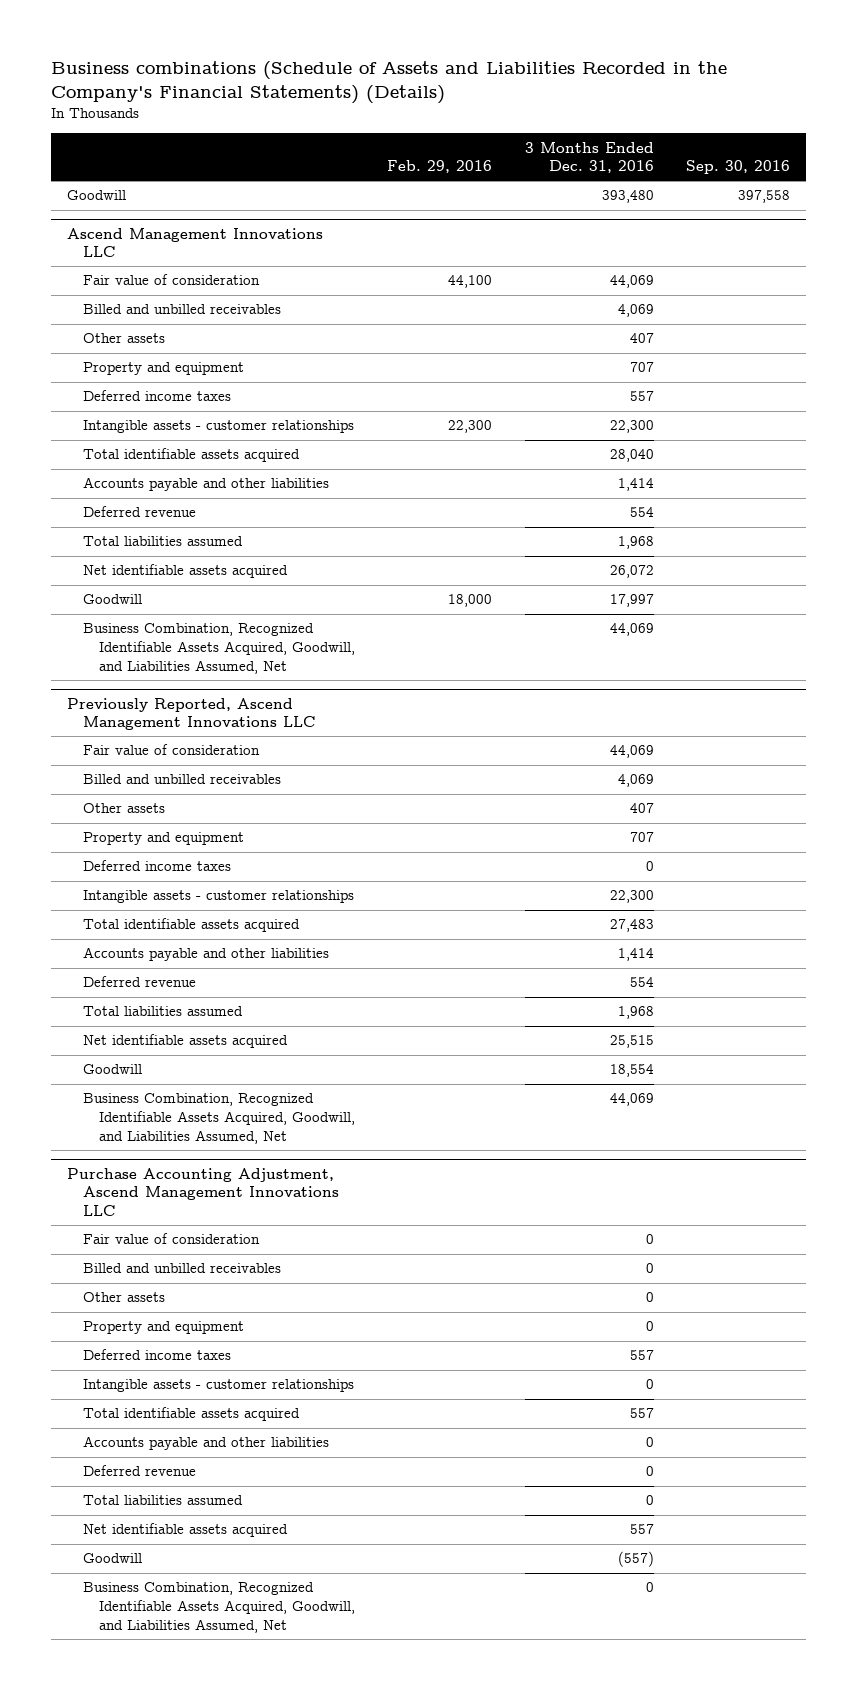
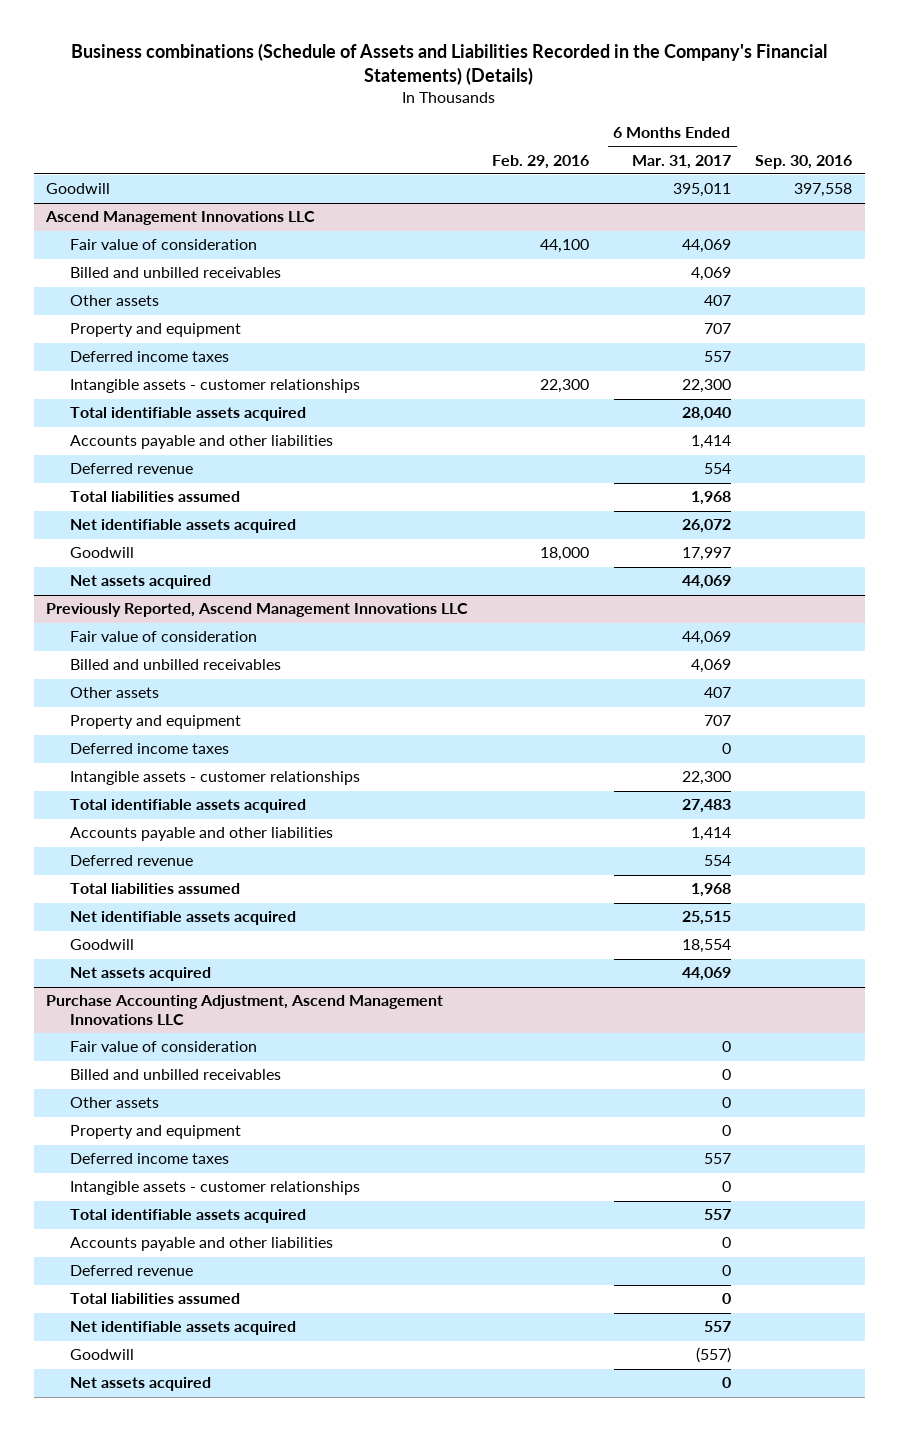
- | Feb. 29, 2016 | 3 Months Ended Dec. 31, 2016 | Sep. 30, 2016
+ | Feb. 29, 2016 | 6 Months Ended Mar. 31, 2017 | Sep. 30, 2016
@ Ascend Management Innovations LLC
- Business Combination, Recognized Identifiable Assets Acquired, Goodwill, and Liabilities Assumed, Net | | 44,069 |
+ Net assets acquired | | 44,069 |
@ Previously Reported, Ascend Management Innovations LLC
- Business Combination, Recognized Identifiable Assets Acquired, Goodwill, and Liabilities Assumed, Net | | 44,069 |
+ Net assets acquired | | 44,069 |
@ Purchase Accounting Adjustment, Ascend Management Innovations LLC
- Business Combination, Recognized Identifiable Assets Acquired, Goodwill, and Liabilities Assumed, Net | | 0 |
+ Net assets acquired | | 0 |

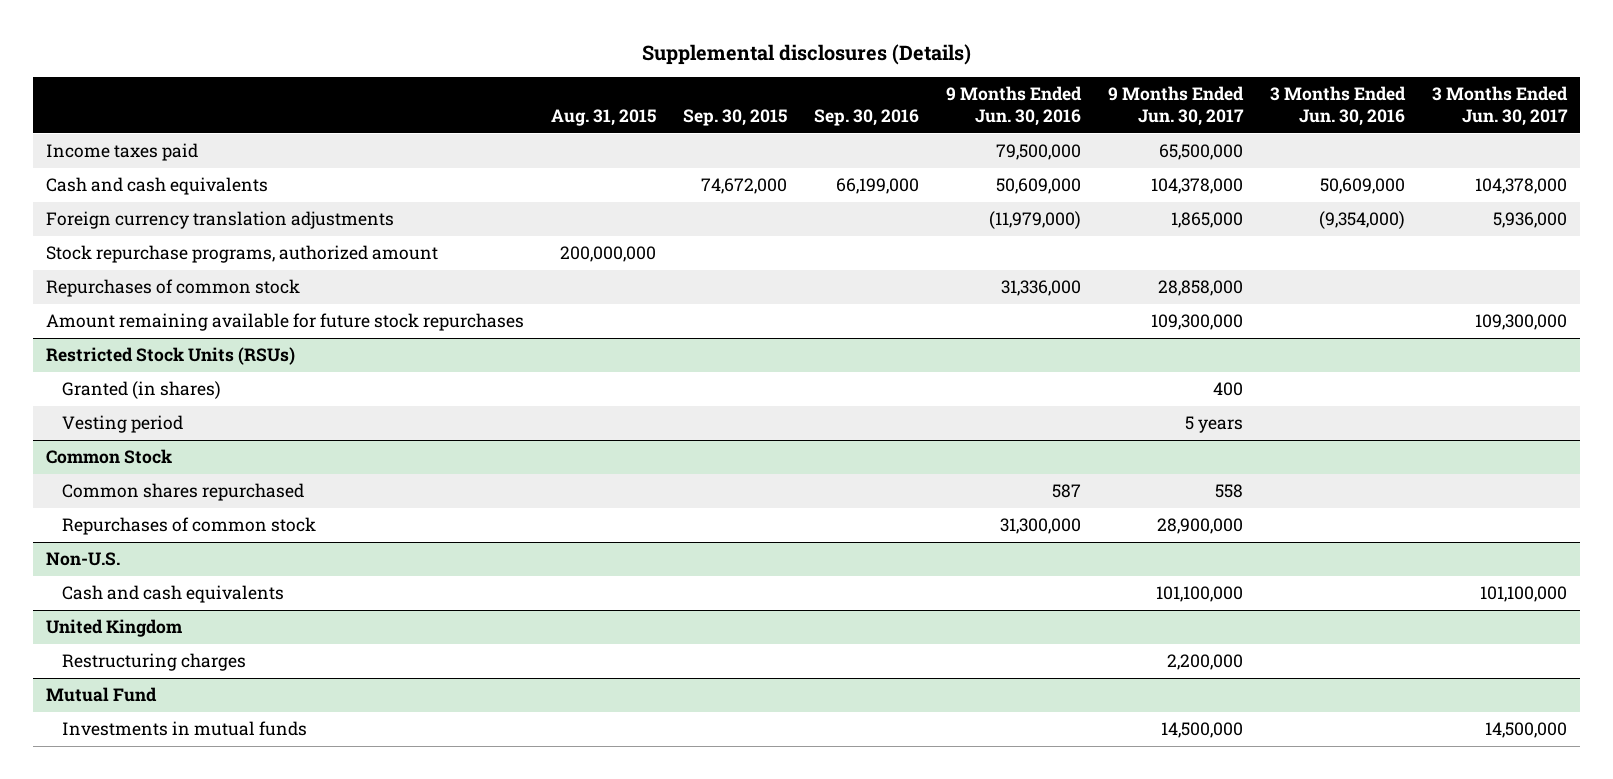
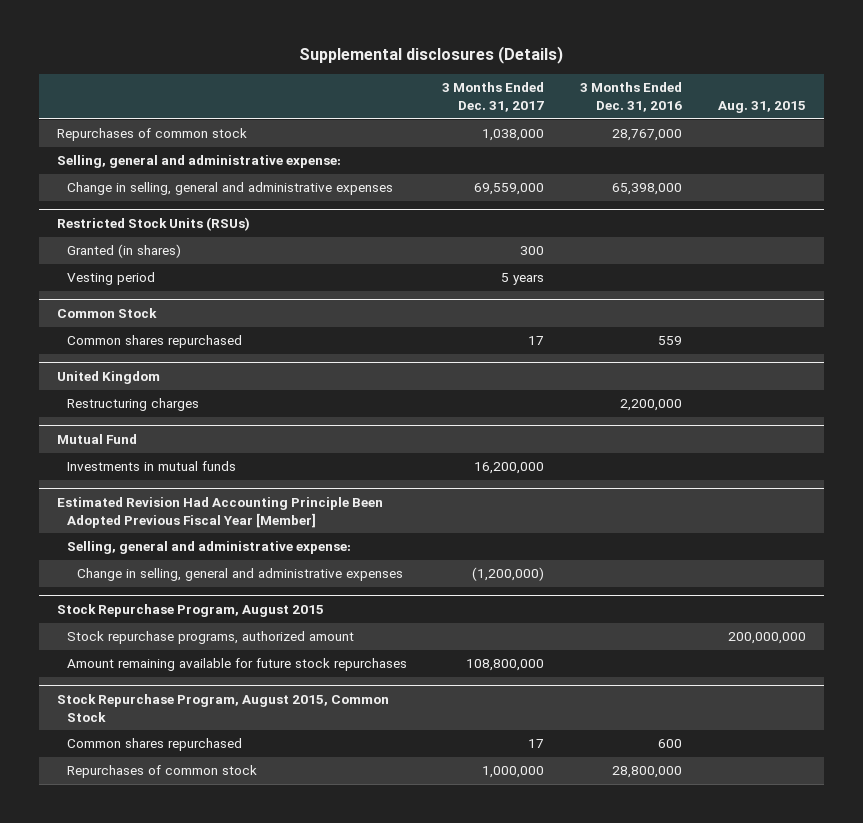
- | Aug. 31, 2015 | Sep. 30, 2015 | Sep. 30, 2016 | 9 Months Ended Jun. 30, 2016 | 9 Months Ended Jun. 30, 2017 | 3 Months Ended Jun. 30, 2016 | 3 Months Ended Jun. 30, 2017
+ | 3 Months Ended Dec. 31, 2017 | 3 Months Ended Dec. 31, 2016 | Aug. 31, 2015
- Income taxes paid | | | | 79,500,000 | 65,500,000 | |
- Cash and cash equivalents | | 74,672,000 | 66,199,000 | 50,609,000 | 104,378,000 | 50,609,000 | 104,378,000
- Foreign currency translation adjustments | | | | (11,979,000) | 1,865,000 | (9,354,000) | 5,936,000
- Stock repurchase programs, authorized amount | 200,000,000 | | | | | |
- Amount remaining available for future stock repurchases | | | | | 109,300,000 | | 109,300,000
+ Selling, general and administrative expense:
+ Change in selling, general and administrative expenses | 69,559,000 | 65,398,000 |
@ Common Stock
- Repurchases of common stock | | | | 31,300,000 | 28,900,000 | |
- Non-U.S.
- Cash and cash equivalents | | | | | 101,100,000 | | 101,100,000
+ Estimated Revision Had Accounting Principle Been Adopted Previous Fiscal Year [Member]
+ Selling, general and administrative expense:
+ Change in selling, general and administrative expenses | (1,200,000) | |
+ Stock Repurchase Program, August 2015
+ Stock repurchase programs, authorized amount | | | 200,000,000
+ Amount remaining available for future stock repurchases | 108,800,000 | |
+ Stock Repurchase Program, August 2015, Common Stock
+ Common shares repurchased | 17 | 600 |
+ Repurchases of common stock | 1,000,000 | 28,800,000 |

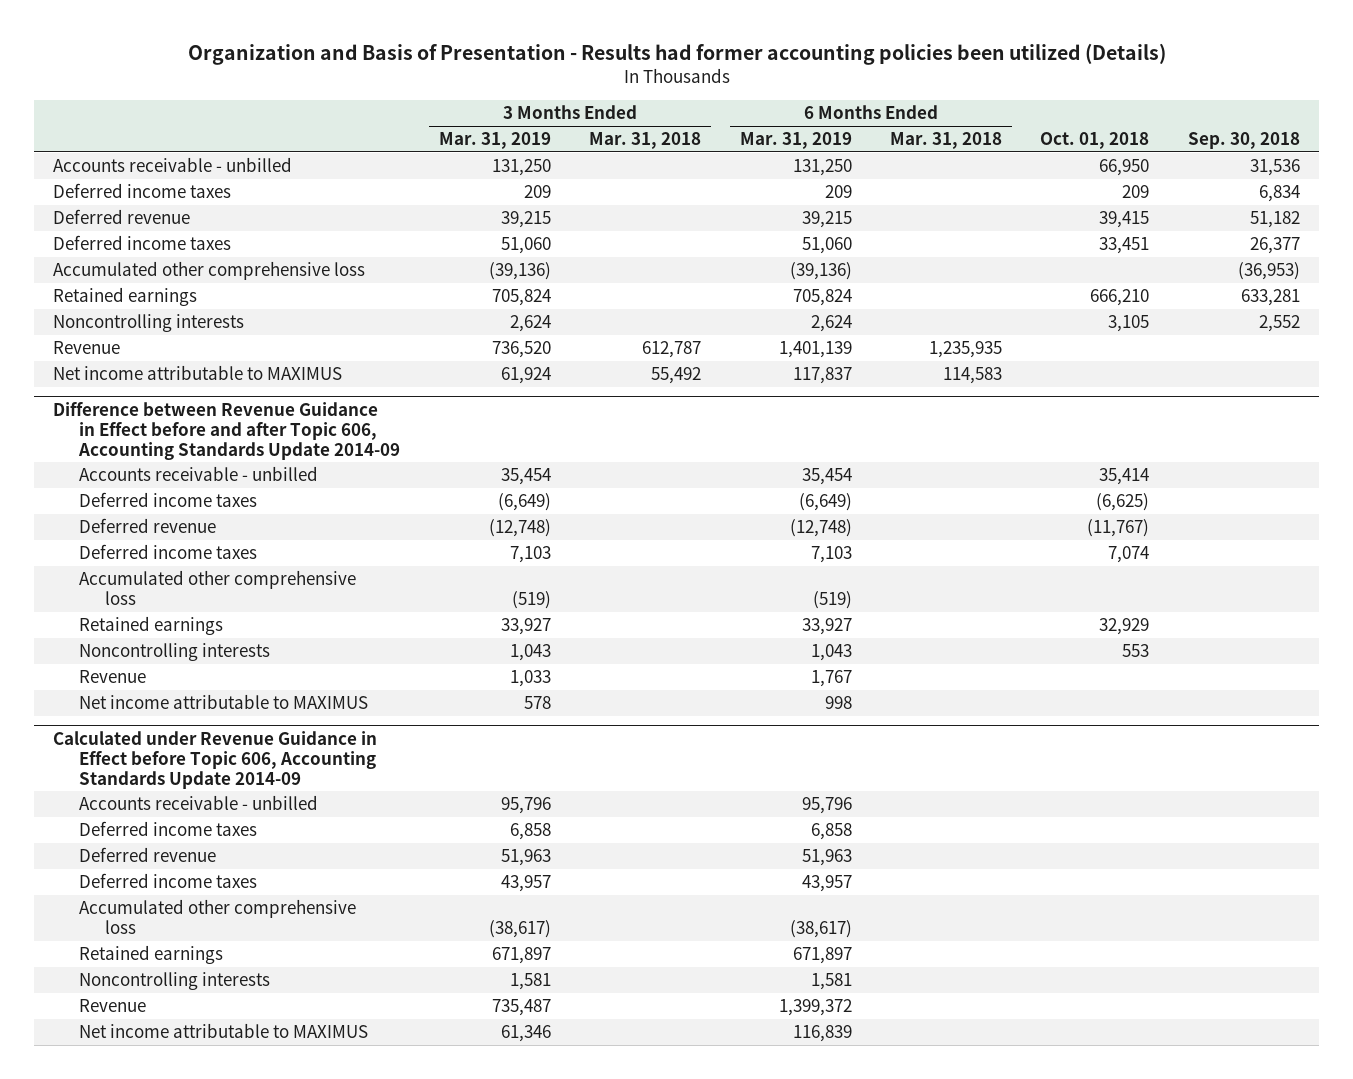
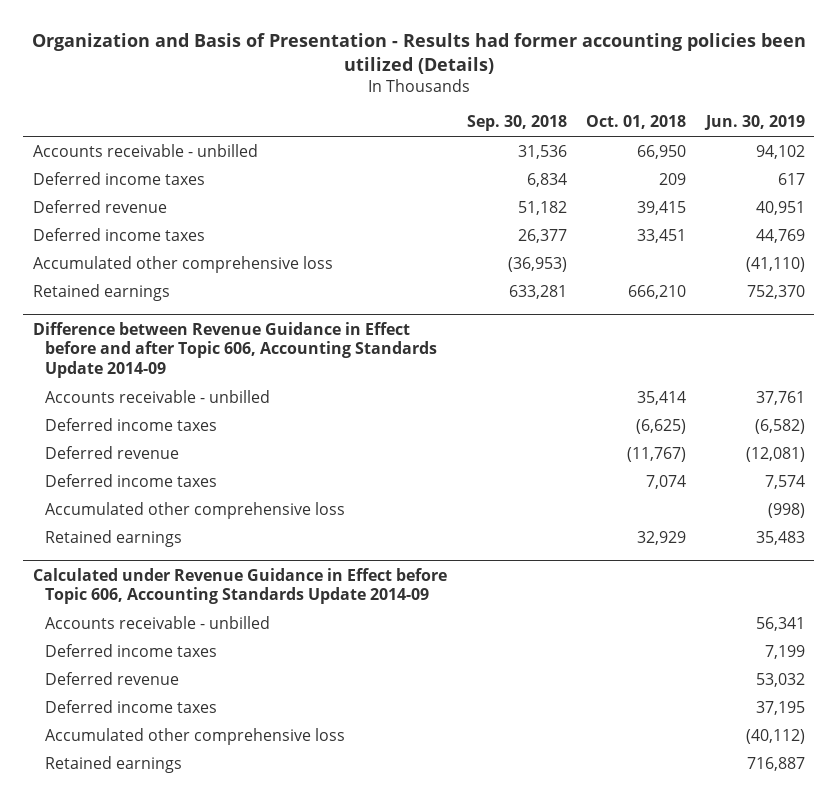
- | 3 Months Ended Mar. 31, 2019 | 3 Months Ended Mar. 31, 2018 | 6 Months Ended Mar. 31, 2019 | 6 Months Ended Mar. 31, 2018 | Oct. 01, 2018 | Sep. 30, 2018
+ | Sep. 30, 2018 | Oct. 01, 2018 | Jun. 30, 2019
- Noncontrolling interests | 2,624 | | 2,624 | | 3,105 | 2,552
- Revenue | 736,520 | 612,787 | 1,401,139 | 1,235,935 | |
- Net income attributable to MAXIMUS | 61,924 | 55,492 | 117,837 | 114,583 | |
@ Difference between Revenue Guidance in Effect before and after Topic 606, Accounting Standards Update 2014-09
- Noncontrolling interests | 1,043 | | 1,043 | | 553 |
- Revenue | 1,033 | | 1,767 | | |
- Net income attributable to MAXIMUS | 578 | | 998 | | |
@ Calculated under Revenue Guidance in Effect before Topic 606, Accounting Standards Update 2014-09
- Noncontrolling interests | 1,581 | | 1,581 | | |
- Revenue | 735,487 | | 1,399,372 | | |
- Net income attributable to MAXIMUS | 61,346 | | 116,839 | | |

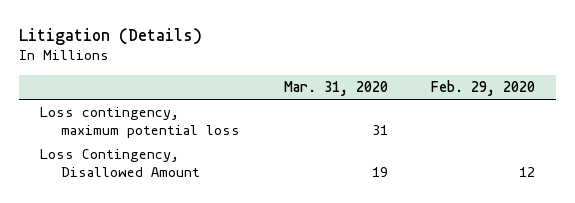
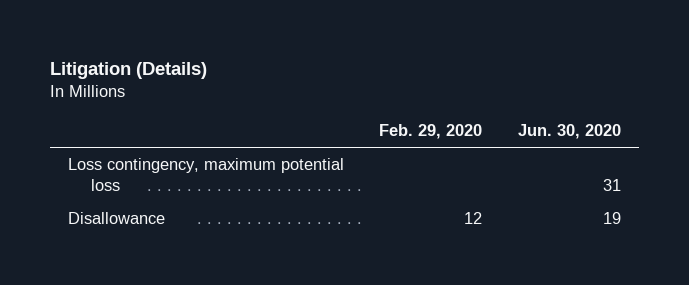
- | Mar. 31, 2020 | Feb. 29, 2020
+ | Feb. 29, 2020 | Jun. 30, 2020
- Loss Contingency, Disallowed Amount | 19 | 12
+ Disallowance | 12 | 19

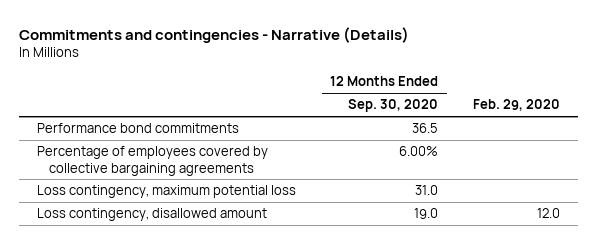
- Litigation (Details)
+ Commitments and contingencies - Narrative (Details)
- | Feb. 29, 2020 | Jun. 30, 2020
+ | 12 Months Ended Sep. 30, 2020 | Feb. 29, 2020
+ Performance bond commitments | 36.5 |
+ Percentage of employees covered by collective bargaining agreements | 6.00% |
- Disallowance | 12 | 19
+ Loss contingency, disallowed amount | 19.0 | 12.0

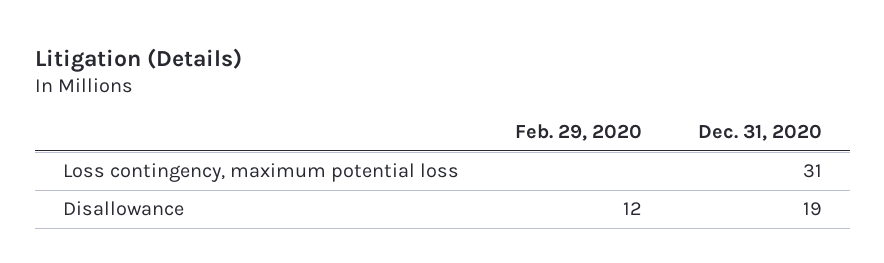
- Commitments and contingencies - Narrative (Details)
+ Litigation (Details)
- | 12 Months Ended Sep. 30, 2020 | Feb. 29, 2020
+ | Feb. 29, 2020 | Dec. 31, 2020
- Performance bond commitments | 36.5 |
- Percentage of employees covered by collective bargaining agreements | 6.00% |
- Loss contingency, disallowed amount | 19.0 | 12.0
+ Disallowance | 12 | 19

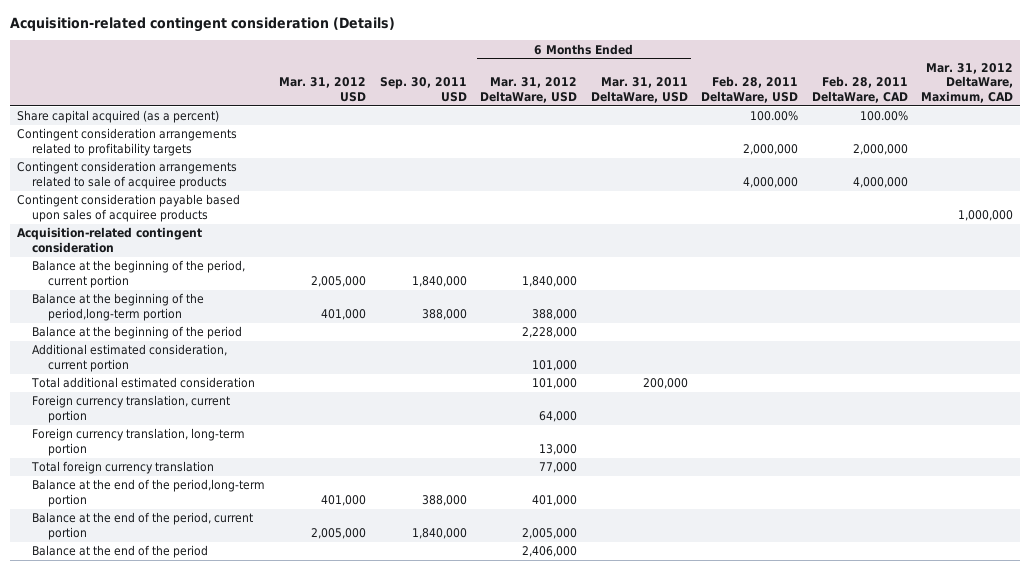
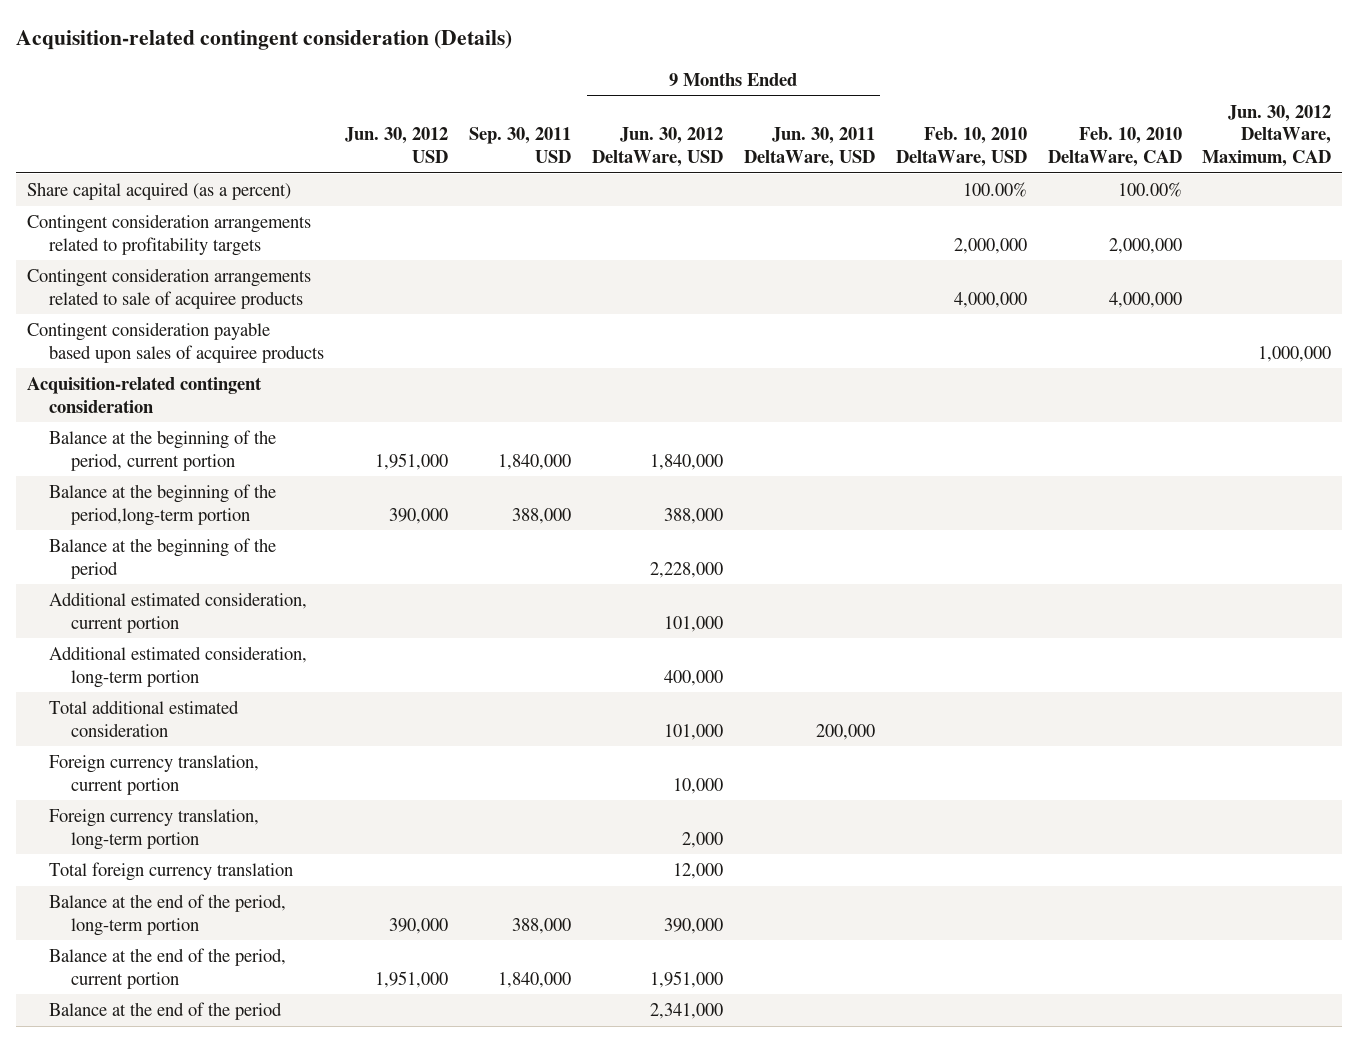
- | Mar. 31, 2012 USD | Sep. 30, 2011 USD | 6 Months Ended Mar. 31, 2012 DeltaWare, USD | 6 Months Ended Mar. 31, 2011 DeltaWare, USD | Feb. 28, 2011 DeltaWare, USD | Feb. 28, 2011 DeltaWare, CAD | Mar. 31, 2012 DeltaWare, Maximum, CAD
+ | Jun. 30, 2012 USD | Sep. 30, 2011 USD | 9 Months Ended Jun. 30, 2012 DeltaWare, USD | 9 Months Ended Jun. 30, 2011 DeltaWare, USD | Feb. 10, 2010 DeltaWare, USD | Feb. 10, 2010 DeltaWare, CAD | Jun. 30, 2012 DeltaWare, Maximum, CAD
+ Additional estimated consideration, long-term portion | | | 400,000 | | | |
- Balance at the end of the period,long-term portion | 401,000 | 388,000 | 401,000 | | | |
+ Balance at the end of the period, long-term portion | 390,000 | 388,000 | 390,000 | | | |

